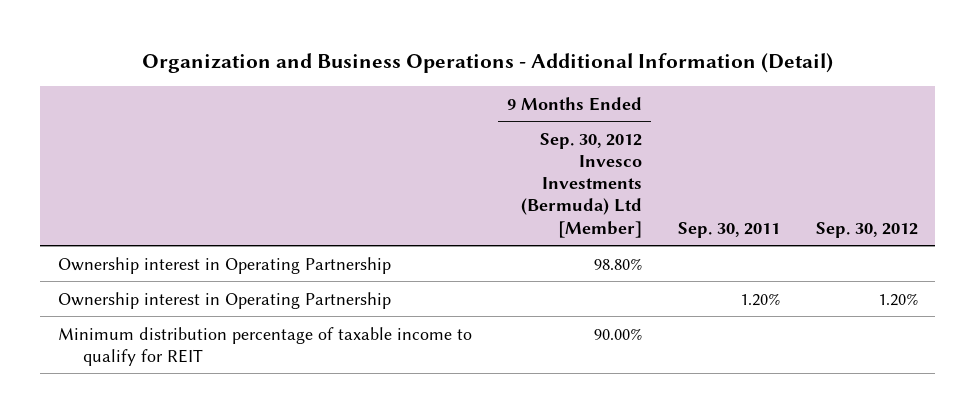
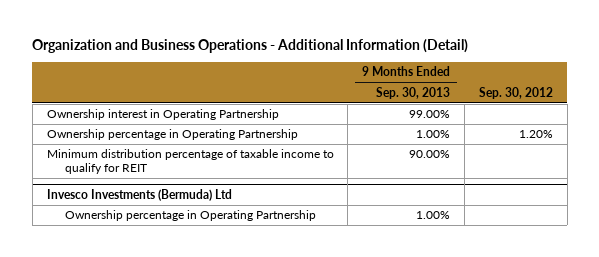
- | 9 Months Ended Sep. 30, 2012 Invesco Investments (Bermuda) Ltd [Member] | Sep. 30, 2011 | Sep. 30, 2012
+ | 9 Months Ended Sep. 30, 2013 | Sep. 30, 2012
- Ownership interest in Operating Partnership | | 1.20% | 1.20%
+ Ownership percentage in Operating Partnership | 1.00% | 1.20%
+ Invesco Investments (Bermuda) Ltd
+ Ownership percentage in Operating Partnership | 1.00% |

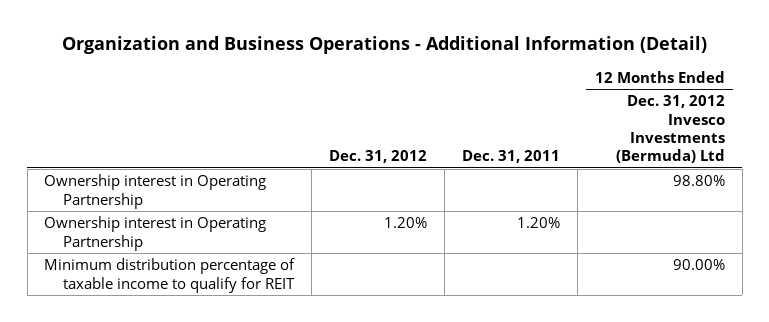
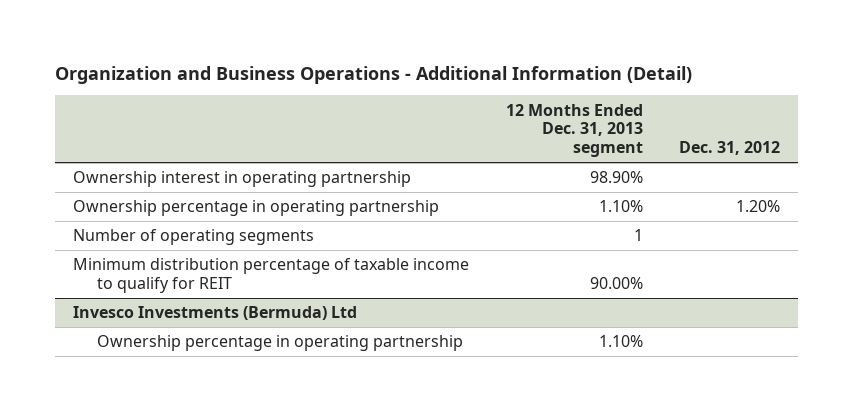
- | Dec. 31, 2012 | Dec. 31, 2011 | 12 Months Ended Dec. 31, 2012 Invesco Investments (Bermuda) Ltd
+ | 12 Months Ended Dec. 31, 2013 segment | Dec. 31, 2012
- Ownership interest in Operating Partnership | | | 98.80%
- Ownership interest in Operating Partnership | 1.20% | 1.20% |
+ Ownership interest in operating partnership | 98.90% |
+ Ownership percentage in operating partnership | 1.10% | 1.20%
+ Number of operating segments | 1 |
+ Invesco Investments (Bermuda) Ltd
+ Ownership percentage in operating partnership | 1.10% |

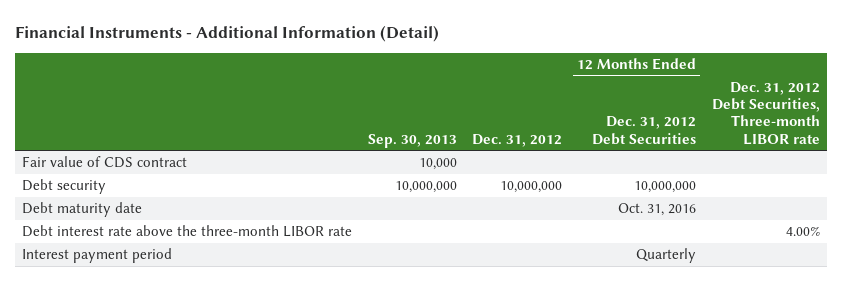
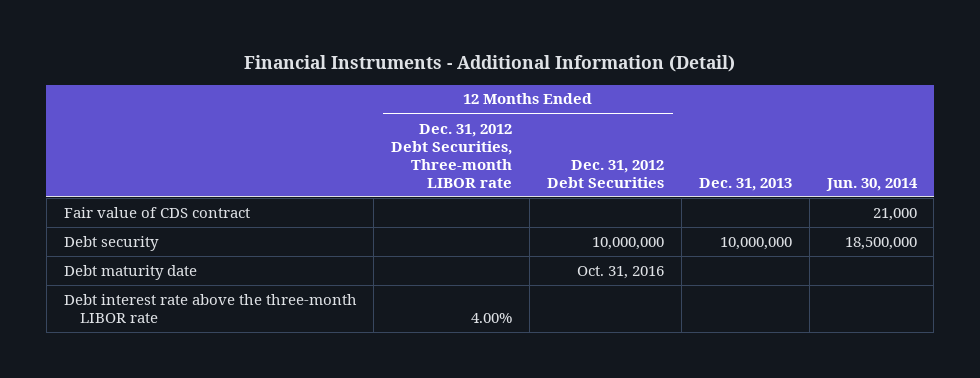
- | Sep. 30, 2013 | Dec. 31, 2012 | 12 Months Ended Dec. 31, 2012 Debt Securities | Dec. 31, 2012 Debt Securities, Three-month LIBOR rate
+ | 12 Months Ended Dec. 31, 2012 Debt Securities, Three-month LIBOR rate | 12 Months Ended Dec. 31, 2012 Debt Securities | Dec. 31, 2013 | Jun. 30, 2014
- Interest payment period | | | Quarterly |

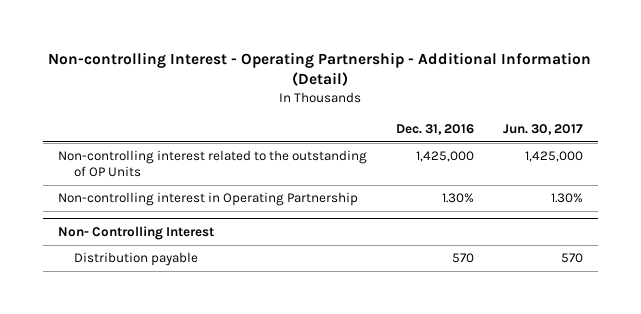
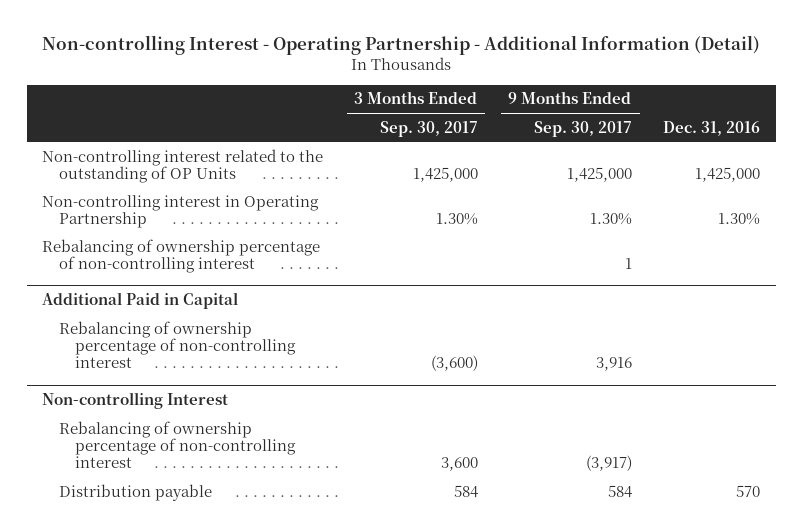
- | Dec. 31, 2016 | Jun. 30, 2017
+ | 3 Months Ended Sep. 30, 2017 | 9 Months Ended Sep. 30, 2017 | Dec. 31, 2016
- Non- Controlling Interest
+ Rebalancing of ownership percentage of non-controlling interest | | 1 |
+ Additional Paid in Capital
+ Rebalancing of ownership percentage of non-controlling interest | (3,600) | 3,916 |
+ Non-controlling Interest
+ Rebalancing of ownership percentage of non-controlling interest | 3,600 | (3,917) |

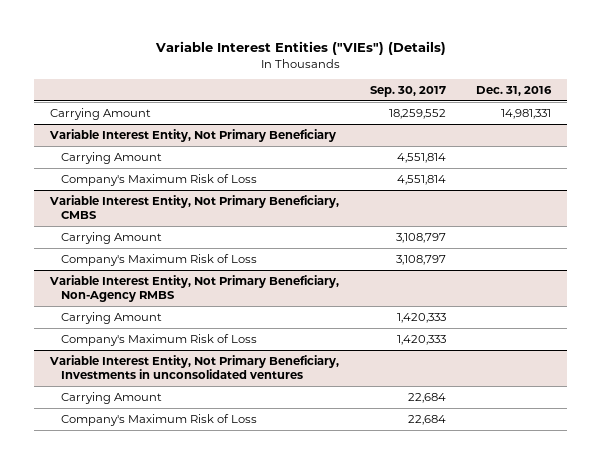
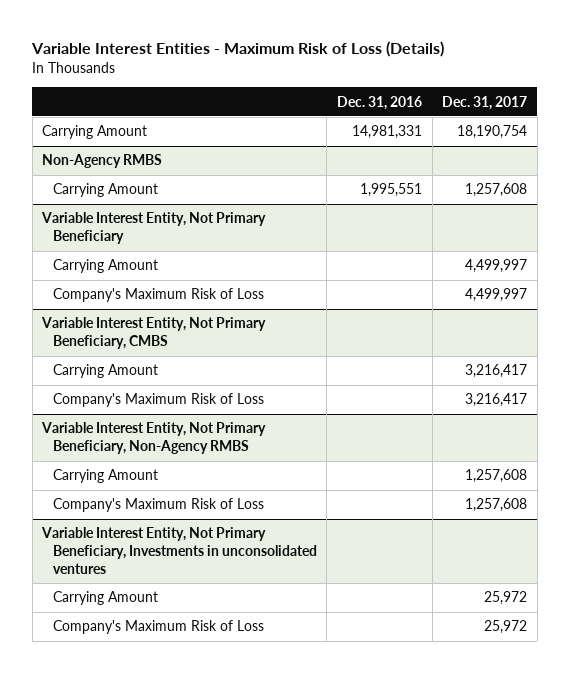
- Variable Interest Entities ("VIEs") (Details)
+ Variable Interest Entities - Maximum Risk of Loss (Details)
- | Sep. 30, 2017 | Dec. 31, 2016
+ | Dec. 31, 2016 | Dec. 31, 2017
+ Non-Agency RMBS
+ Carrying Amount | 1,995,551 | 1,257,608

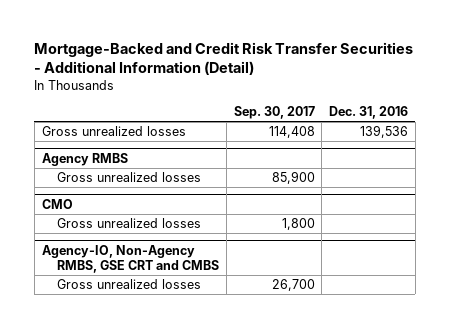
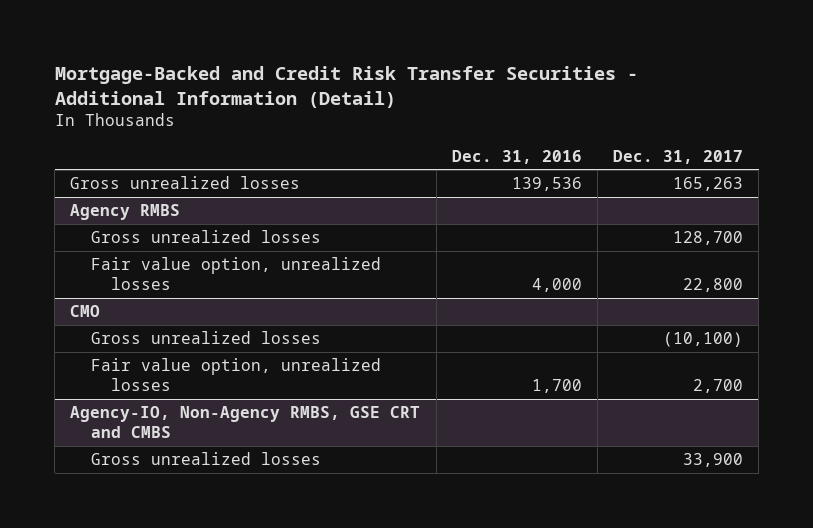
- | Sep. 30, 2017 | Dec. 31, 2016
+ | Dec. 31, 2016 | Dec. 31, 2017
@ Agency RMBS
+ Fair value option, unrealized losses | 4,000 | 22,800
@ CMO
+ Fair value option, unrealized losses | 1,700 | 2,700

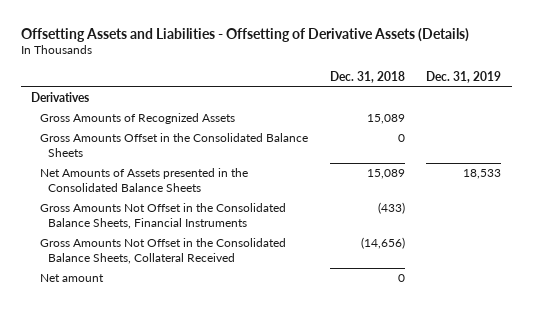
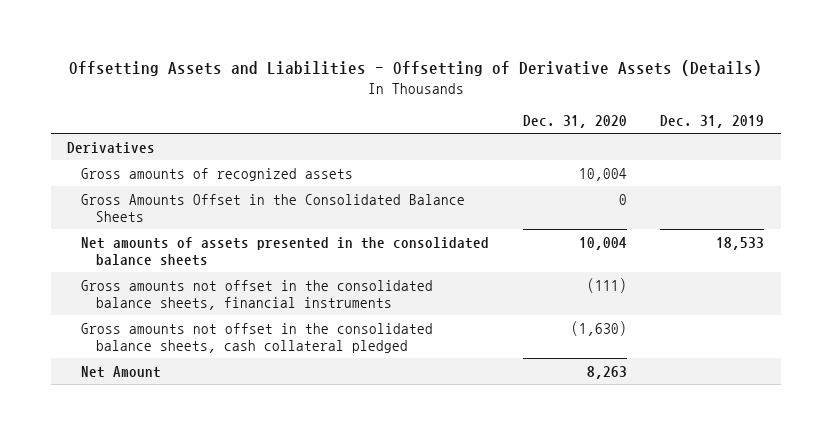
- | Dec. 31, 2018 | Dec. 31, 2019
+ | Dec. 31, 2020 | Dec. 31, 2019
- Gross Amounts of Recognized Assets | 15,089 |
+ Gross amounts of recognized assets | 10,004 |
- Net Amounts of Assets presented in the Consolidated Balance Sheets | 15,089 | 18,533
- Gross Amounts Not Offset in the Consolidated Balance Sheets, Financial Instruments | (433) |
- Gross Amounts Not Offset in the Consolidated Balance Sheets, Collateral Received | (14,656) |
- Net amount | 0 |
+ Net amounts of assets presented in the consolidated balance sheets | 10,004 | 18,533
+ Gross amounts not offset in the consolidated balance sheets, financial instruments | (111) |
+ Gross amounts not offset in the consolidated balance sheets, cash collateral pledged | (1,630) |
+ Net Amount | 8,263 |

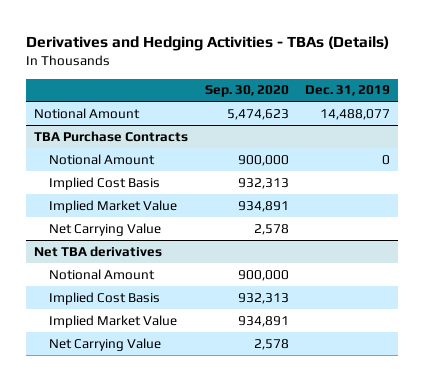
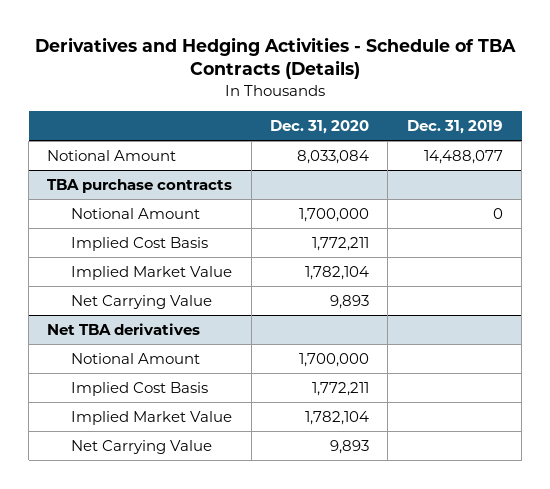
- Derivatives and Hedging Activities - TBAs (Details)
+ Derivatives and Hedging Activities - Schedule of TBA Contracts (Details)
- | Sep. 30, 2020 | Dec. 31, 2019
+ | Dec. 31, 2020 | Dec. 31, 2019
- TBA Purchase Contracts
+ TBA purchase contracts

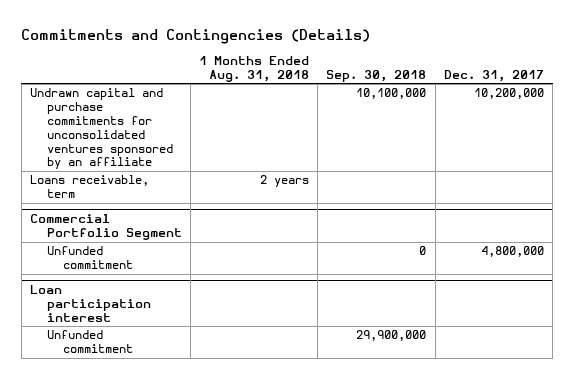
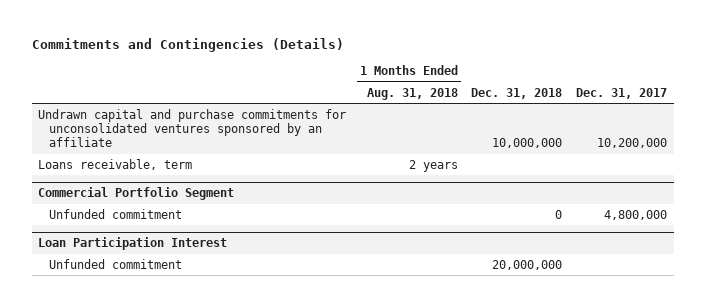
- | 1 Months Ended Aug. 31, 2018 | Sep. 30, 2018 | Dec. 31, 2017
+ | 1 Months Ended Aug. 31, 2018 | Dec. 31, 2018 | Dec. 31, 2017
- Loan participation interest
+ Loan Participation Interest

